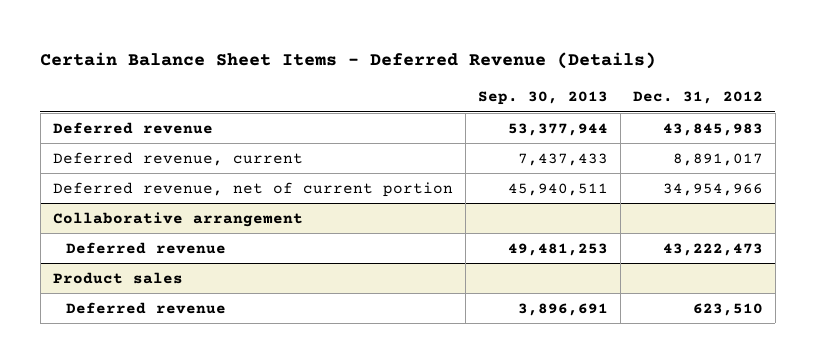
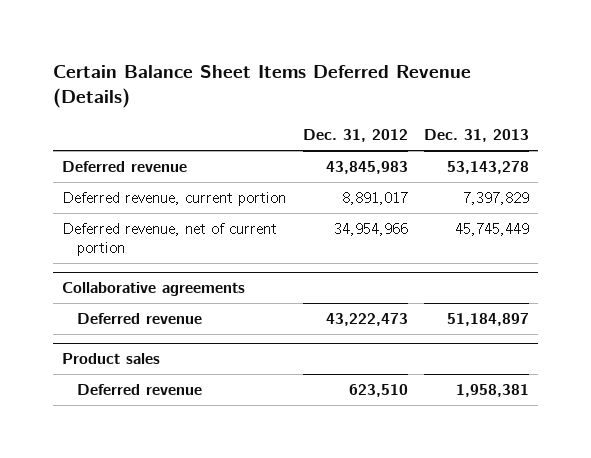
- Certain Balance Sheet Items - Deferred Revenue (Details)
+ Certain Balance Sheet Items Deferred Revenue (Details)
- | Sep. 30, 2013 | Dec. 31, 2012
+ | Dec. 31, 2012 | Dec. 31, 2013
- Deferred revenue, current | 7,437,433 | 8,891,017
+ Deferred revenue, current portion | 8,891,017 | 7,397,829
- Collaborative arrangement
+ Collaborative agreements

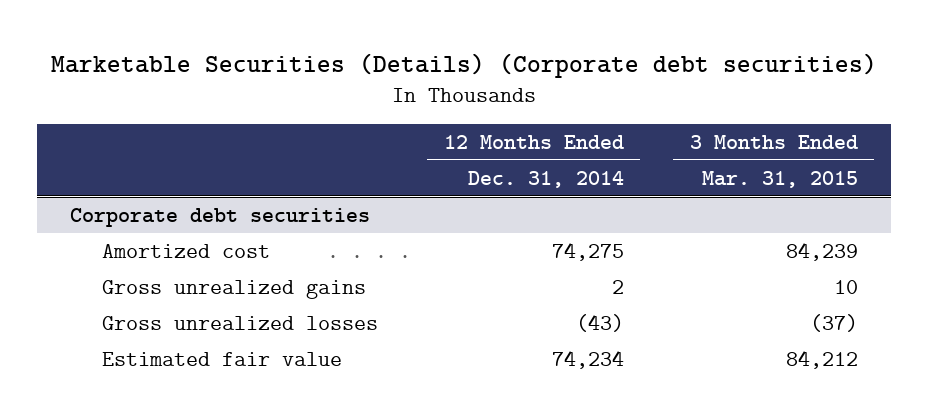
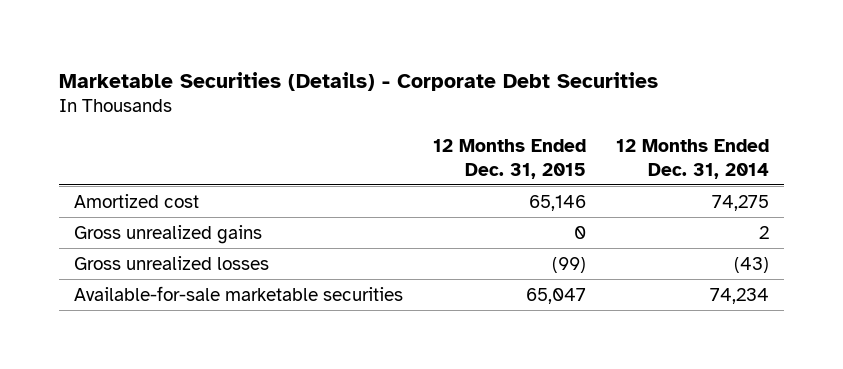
- Marketable Securities (Details) (Corporate debt securities)
+ Marketable Securities (Details) - Corporate Debt Securities
- | 12 Months Ended Dec. 31, 2014 | 3 Months Ended Mar. 31, 2015
+ | 12 Months Ended Dec. 31, 2015 | 12 Months Ended Dec. 31, 2014
- Corporate debt securities
- Estimated fair value | 74,234 | 84,212
+ Available-for-sale marketable securities | 65,047 | 74,234

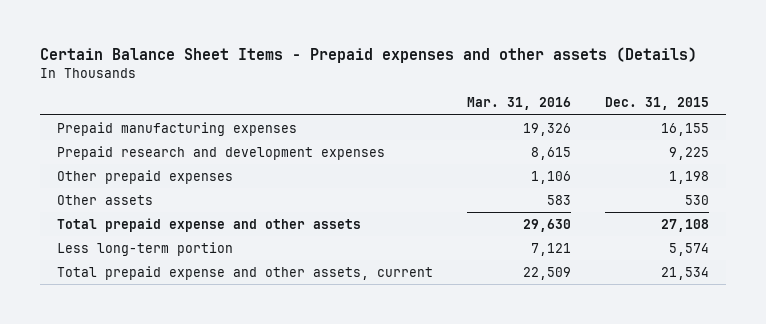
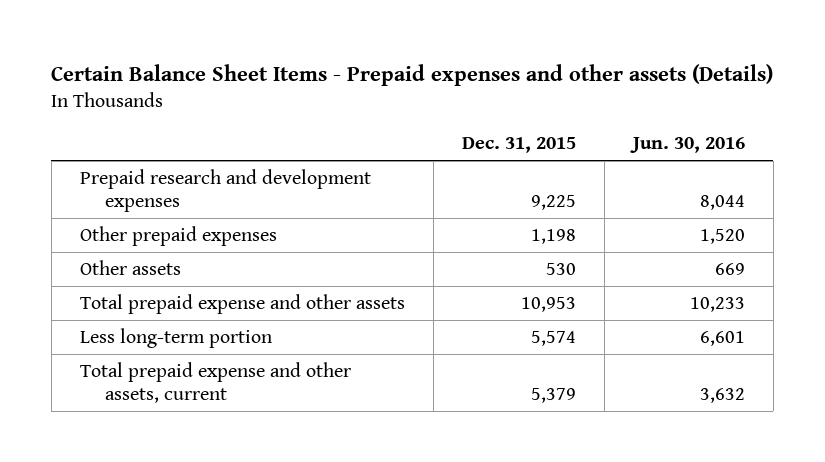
- | Mar. 31, 2016 | Dec. 31, 2015
+ | Dec. 31, 2015 | Jun. 30, 2016
- Prepaid manufacturing expenses | 19,326 | 16,155
- Total prepaid expense and other assets | 29,630 | 27,108
+ Total prepaid expense and other assets | 10,953 | 10,233
- Total prepaid expense and other assets, current | 22,509 | 21,534
+ Total prepaid expense and other assets, current | 5,379 | 3,632

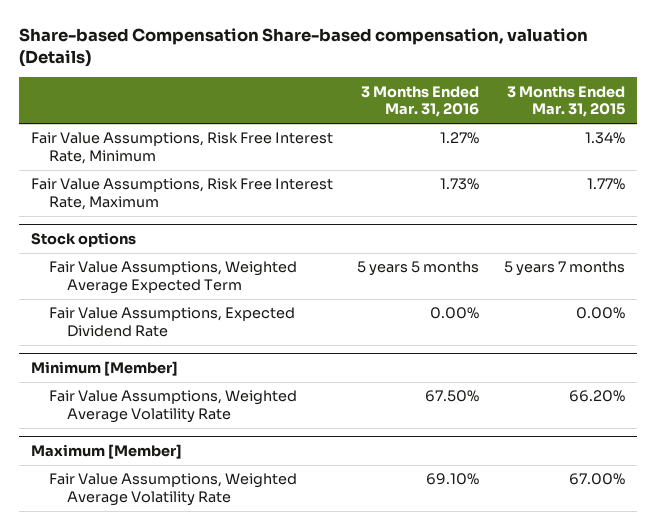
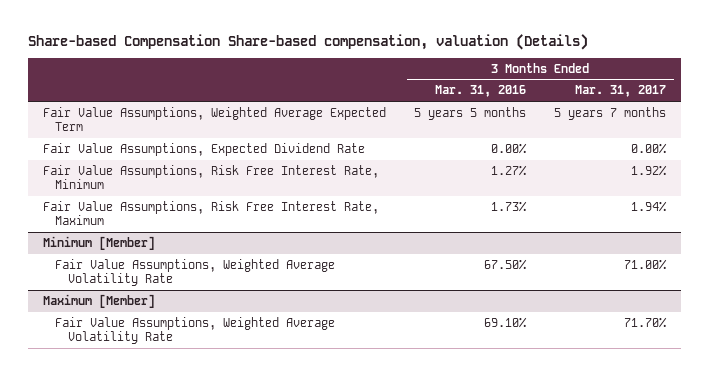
- | 3 Months Ended Mar. 31, 2016 | 3 Months Ended Mar. 31, 2015
+ | 3 Months Ended Mar. 31, 2016 | 3 Months Ended Mar. 31, 2017
- Stock options
moved down: Fair Value Assumptions, Risk Free Interest Rate, Minimum | 1.27% | 1.92%
moved down: Fair Value Assumptions, Risk Free Interest Rate, Maximum | 1.73% | 1.94%

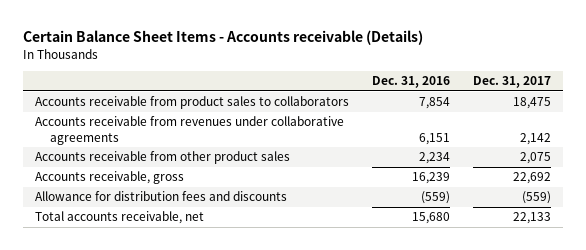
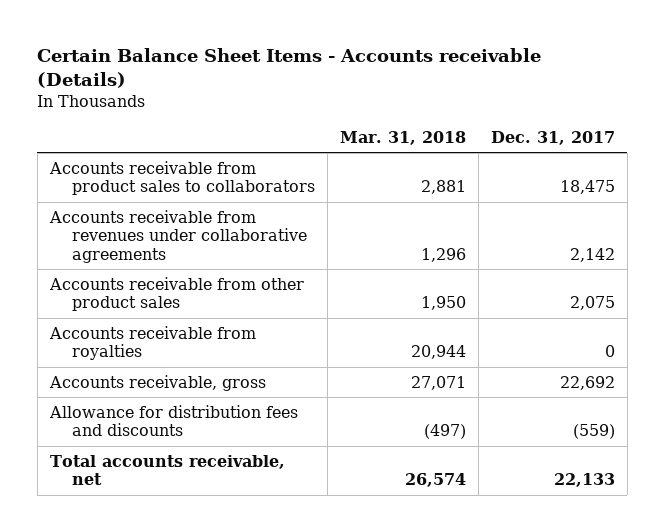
- | Dec. 31, 2016 | Dec. 31, 2017
+ | Mar. 31, 2018 | Dec. 31, 2017
+ Accounts receivable from royalties | 20,944 | 0

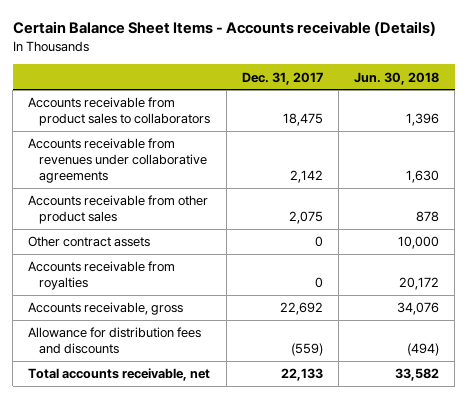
- | Mar. 31, 2018 | Dec. 31, 2017
+ | Dec. 31, 2017 | Jun. 30, 2018
+ Other contract assets | 0 | 10,000

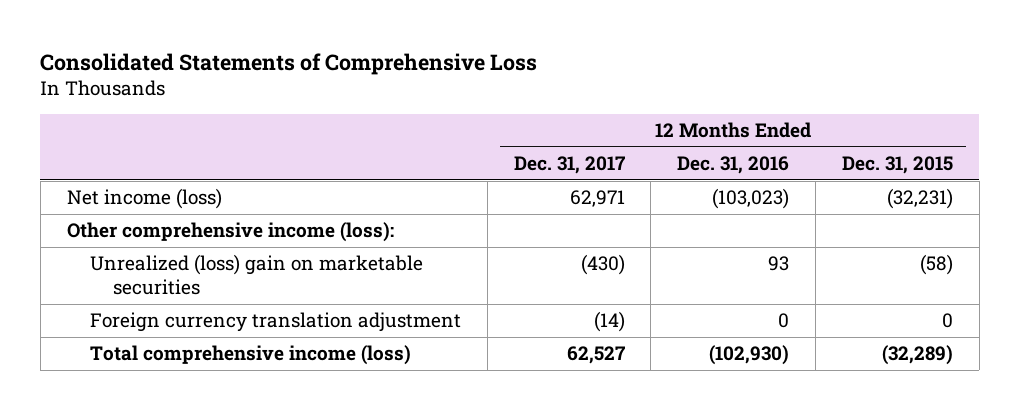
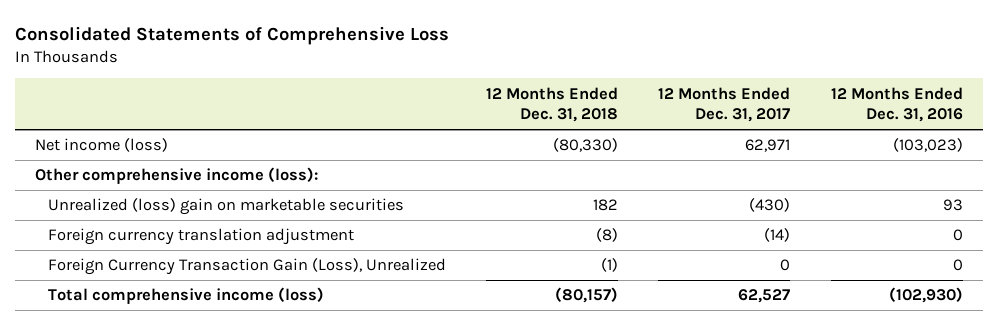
- | 12 Months Ended Dec. 31, 2017 | 12 Months Ended Dec. 31, 2016 | 12 Months Ended Dec. 31, 2015
+ | 12 Months Ended Dec. 31, 2018 | 12 Months Ended Dec. 31, 2017 | 12 Months Ended Dec. 31, 2016
+ Foreign Currency Transaction Gain (Loss), Unrealized | (1) | 0 | 0

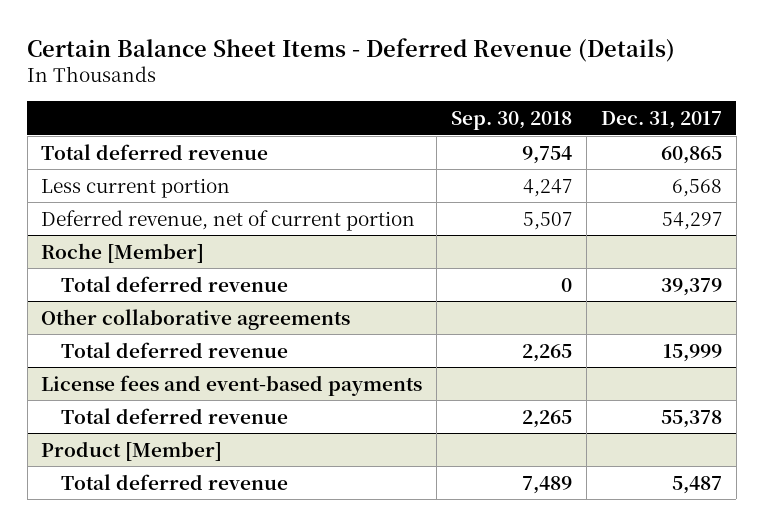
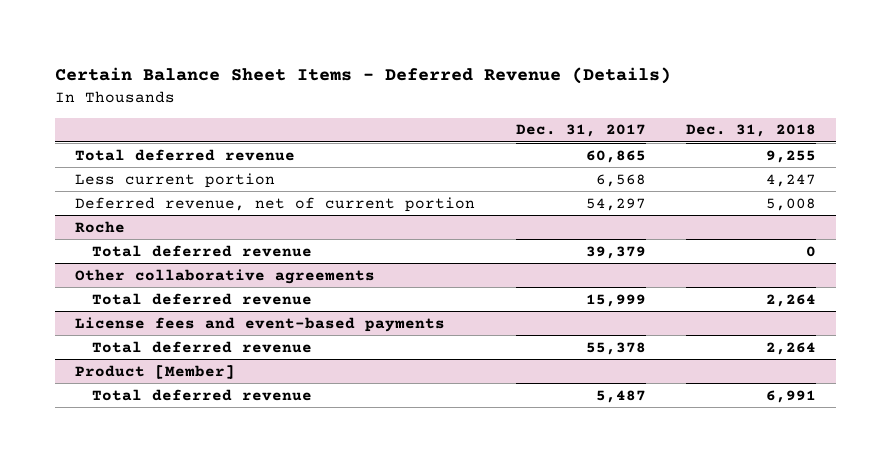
- | Sep. 30, 2018 | Dec. 31, 2017
+ | Dec. 31, 2017 | Dec. 31, 2018
- Roche [Member]
+ Roche

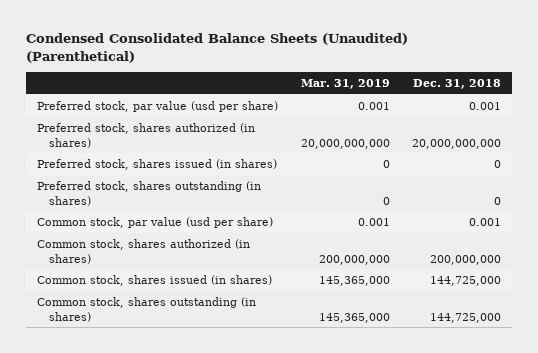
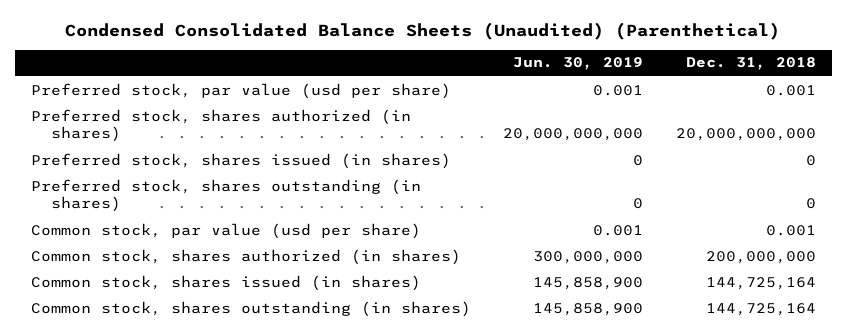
- | Mar. 31, 2019 | Dec. 31, 2018
+ | Jun. 30, 2019 | Dec. 31, 2018
- Common stock, shares issued (in shares) | 145,365,000 | 144,725,000
- Common stock, shares outstanding (in shares) | 145,365,000 | 144,725,000
+ Common stock, shares issued (in shares) | 145,858,900 | 144,725,164
+ Common stock, shares outstanding (in shares) | 145,858,900 | 144,725,164

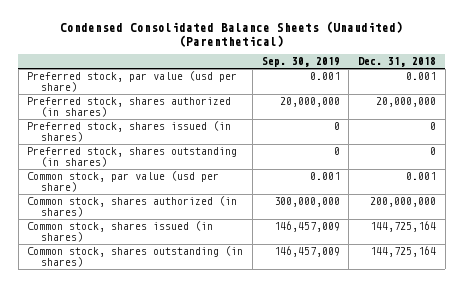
- | Jun. 30, 2019 | Dec. 31, 2018
+ | Sep. 30, 2019 | Dec. 31, 2018
- Preferred stock, shares authorized (in shares) | 20,000,000,000 | 20,000,000,000
+ Preferred stock, shares authorized (in shares) | 20,000,000 | 20,000,000

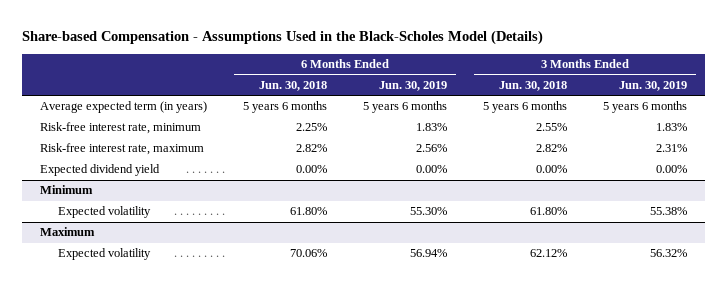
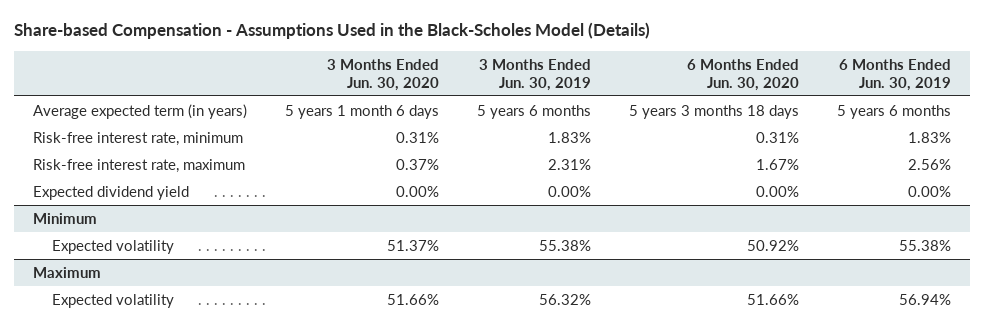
- | 6 Months Ended Jun. 30, 2018 | 6 Months Ended Jun. 30, 2019 | 3 Months Ended Jun. 30, 2018 | 3 Months Ended Jun. 30, 2019
+ | 3 Months Ended Jun. 30, 2020 | 3 Months Ended Jun. 30, 2019 | 6 Months Ended Jun. 30, 2020 | 6 Months Ended Jun. 30, 2019
@ Minimum
- Expected volatility | 61.80% | 55.30% | 61.80% | 55.38%
+ Expected volatility | 51.37% | 55.38% | 50.92% | 55.38%

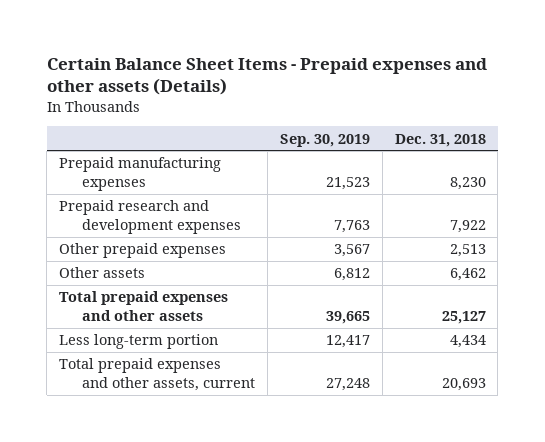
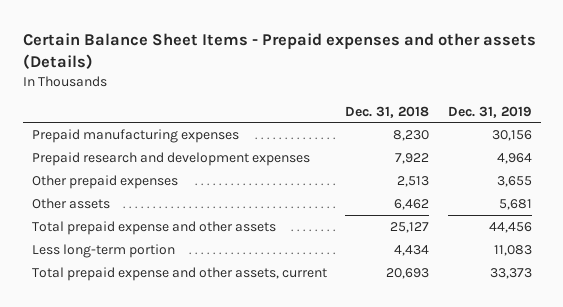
- | Sep. 30, 2019 | Dec. 31, 2018
+ | Dec. 31, 2018 | Dec. 31, 2019
- Total prepaid expenses and other assets | 39,665 | 25,127
+ Total prepaid expense and other assets | 25,127 | 44,456
- Total prepaid expenses and other assets, current | 27,248 | 20,693
+ Total prepaid expense and other assets, current | 20,693 | 33,373

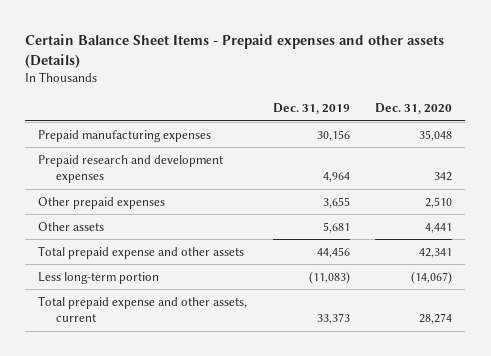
- | Dec. 31, 2018 | Dec. 31, 2019
+ | Dec. 31, 2019 | Dec. 31, 2020
- Less long-term portion | 4,434 | 11,083
+ Less long-term portion | (11,083) | (14,067)

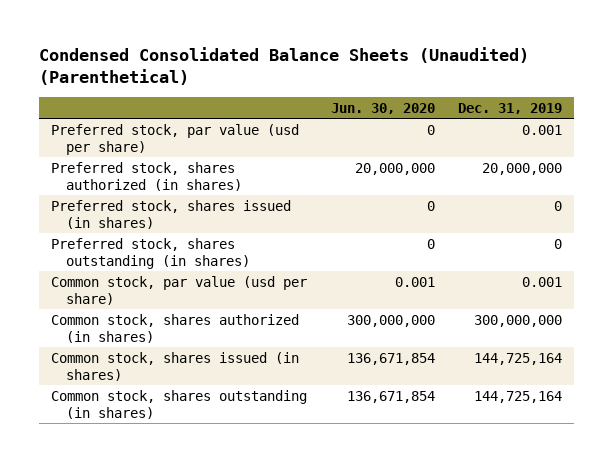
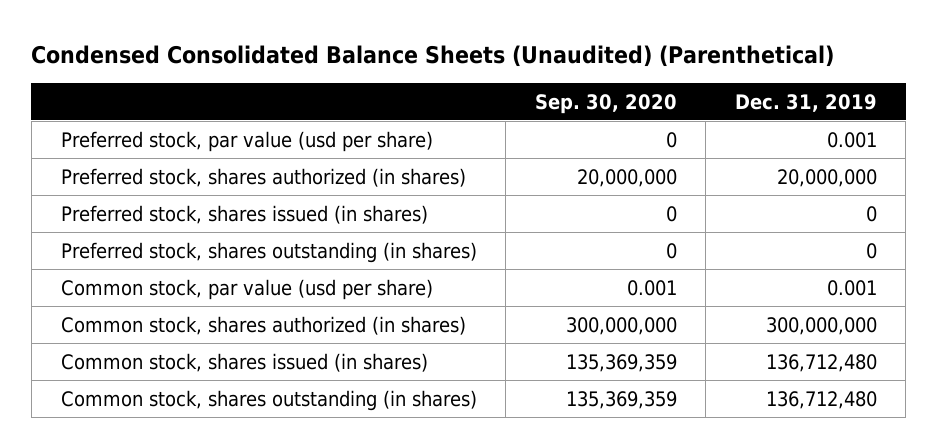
- | Jun. 30, 2020 | Dec. 31, 2019
+ | Sep. 30, 2020 | Dec. 31, 2019
- Common stock, shares issued (in shares) | 136,671,854 | 144,725,164
- Common stock, shares outstanding (in shares) | 136,671,854 | 144,725,164
+ Common stock, shares issued (in shares) | 135,369,359 | 136,712,480
+ Common stock, shares outstanding (in shares) | 135,369,359 | 136,712,480

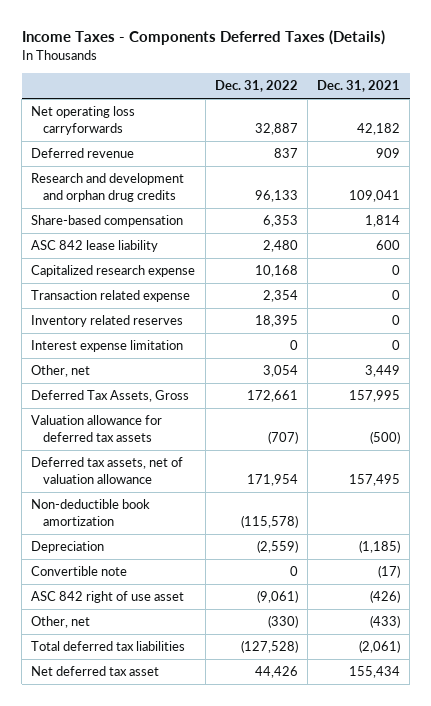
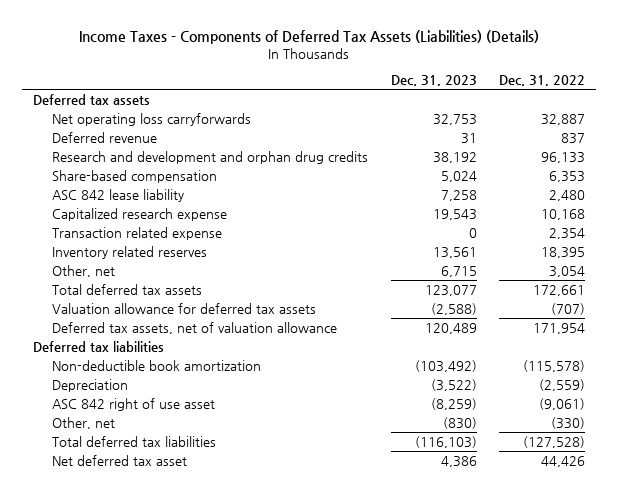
- Income Taxes - Components Deferred Taxes (Details)
+ Income Taxes - Components of Deferred Tax Assets (Liabilities) (Details)
- | Dec. 31, 2022 | Dec. 31, 2021
+ | Dec. 31, 2023 | Dec. 31, 2022
+ Deferred tax assets
- Interest expense limitation | 0 | 0
- Deferred Tax Assets, Gross | 172,661 | 157,995
+ Total deferred tax assets | 123,077 | 172,661
+ Deferred tax liabilities
- Convertible note | 0 | (17)

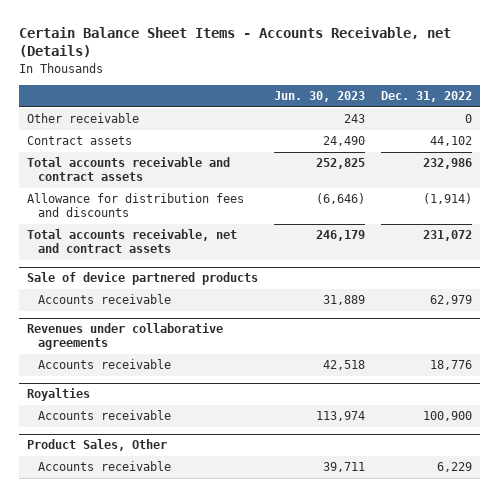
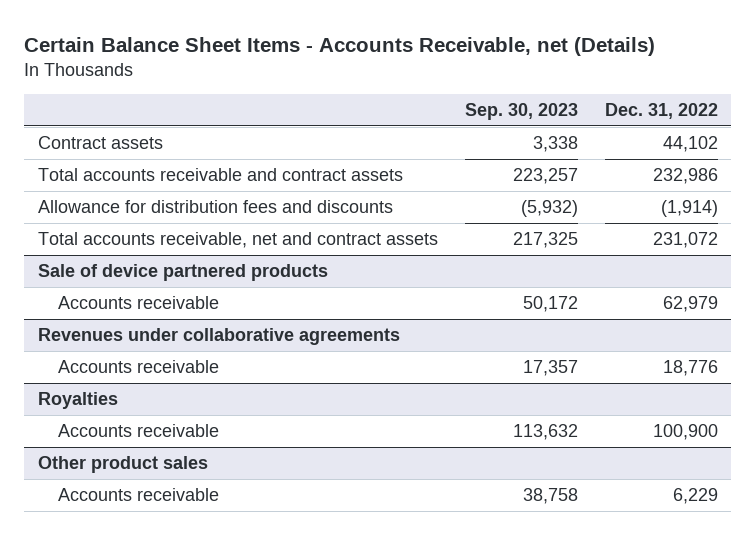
- | Jun. 30, 2023 | Dec. 31, 2022
+ | Sep. 30, 2023 | Dec. 31, 2022
- Other receivable | 243 | 0
- Product Sales, Other
+ Other product sales

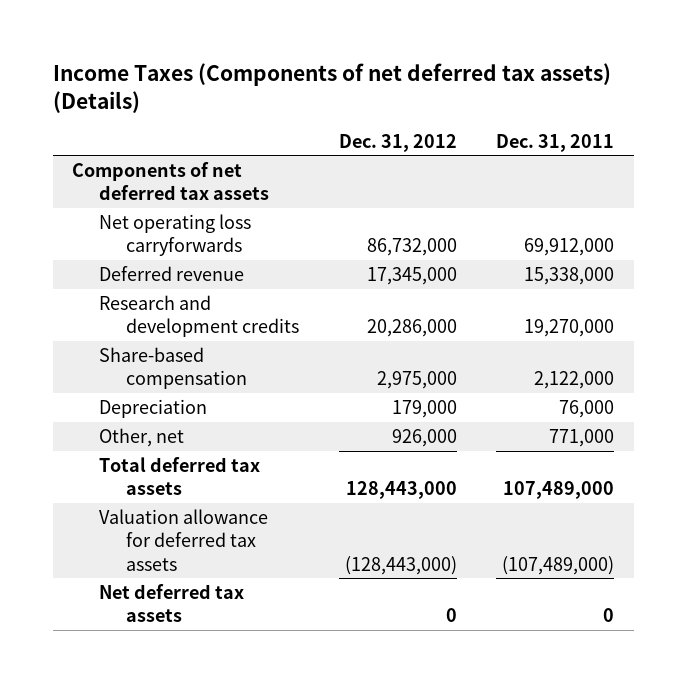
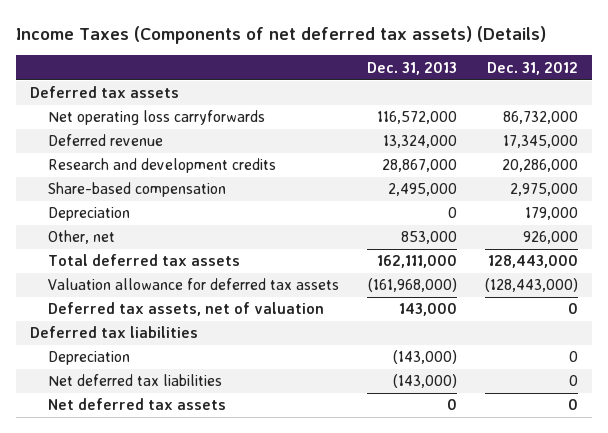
- | Dec. 31, 2012 | Dec. 31, 2011
+ | Dec. 31, 2013 | Dec. 31, 2012
- Components of net deferred tax assets
+ Deferred tax assets
+ Deferred tax assets, net of valuation | 143,000 | 0
+ Deferred tax liabilities
+ Depreciation | (143,000) | 0
+ Net deferred tax liabilities | (143,000) | 0

